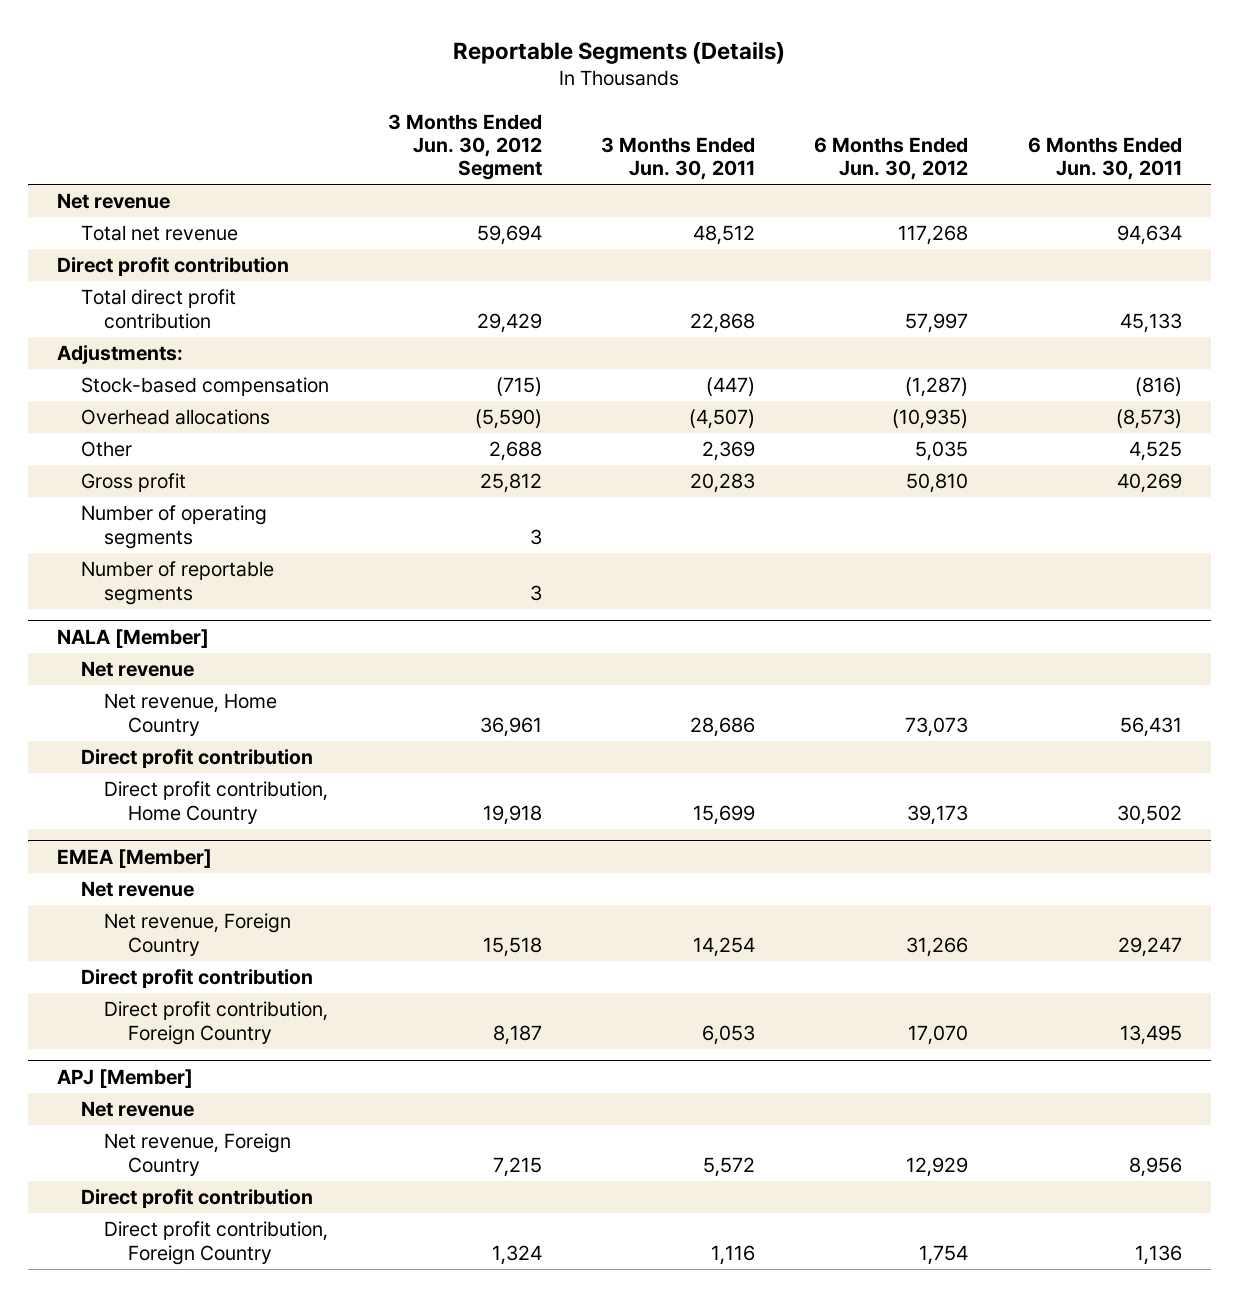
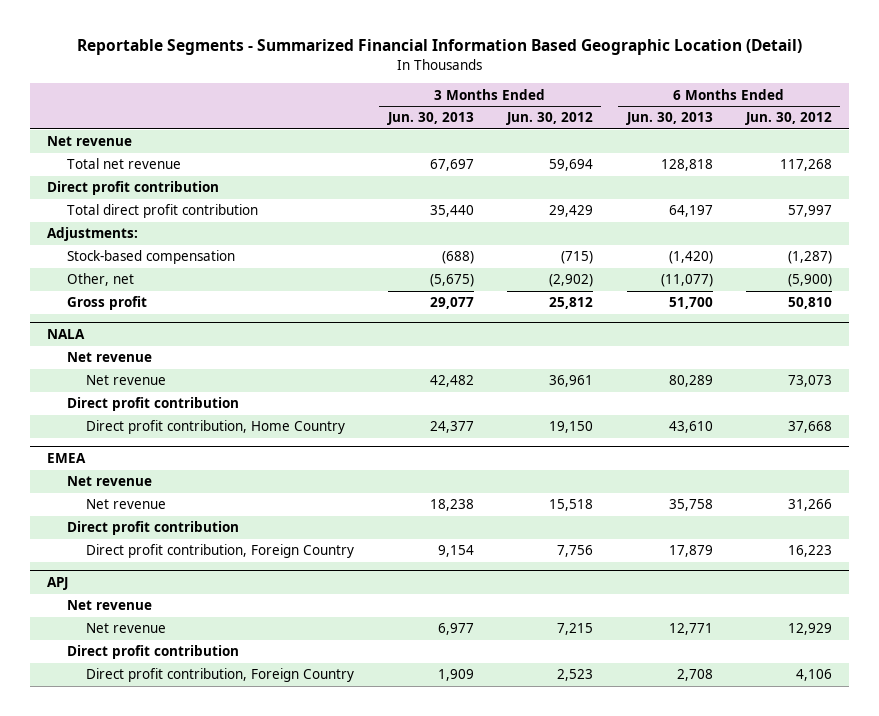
- Reportable Segments (Details)
+ Reportable Segments - Summarized Financial Information Based Geographic Location (Detail)
- | 3 Months Ended Jun. 30, 2012 Segment | 3 Months Ended Jun. 30, 2011 | 6 Months Ended Jun. 30, 2012 | 6 Months Ended Jun. 30, 2011
+ | 3 Months Ended Jun. 30, 2013 | 3 Months Ended Jun. 30, 2012 | 6 Months Ended Jun. 30, 2013 | 6 Months Ended Jun. 30, 2012
- Overhead allocations | (5,590) | (4,507) | (10,935) | (8,573)
- Other | 2,688 | 2,369 | 5,035 | 4,525
+ Other, net | (5,675) | (2,902) | (11,077) | (5,900)
- Number of operating segments | 3 | | |
- Number of reportable segments | 3 | | |
- NALA [Member]
+ NALA
- Net revenue, Home Country | 36,961 | 28,686 | 73,073 | 56,431
+ Net revenue | 42,482 | 36,961 | 80,289 | 73,073
- Direct profit contribution, Home Country | 19,918 | 15,699 | 39,173 | 30,502
- EMEA [Member]
+ Direct profit contribution, Home Country | 24,377 | 19,150 | 43,610 | 37,668
+ EMEA
- Net revenue, Foreign Country | 15,518 | 14,254 | 31,266 | 29,247
+ Net revenue | 18,238 | 15,518 | 35,758 | 31,266
- Direct profit contribution, Foreign Country | 8,187 | 6,053 | 17,070 | 13,495
- APJ [Member]
+ Direct profit contribution, Foreign Country | 9,154 | 7,756 | 17,879 | 16,223
+ APJ
- Net revenue, Foreign Country | 7,215 | 5,572 | 12,929 | 8,956
+ Net revenue | 6,977 | 7,215 | 12,771 | 12,929
- Direct profit contribution, Foreign Country | 1,324 | 1,116 | 1,754 | 1,136
+ Direct profit contribution, Foreign Country | 1,909 | 2,523 | 2,708 | 4,106

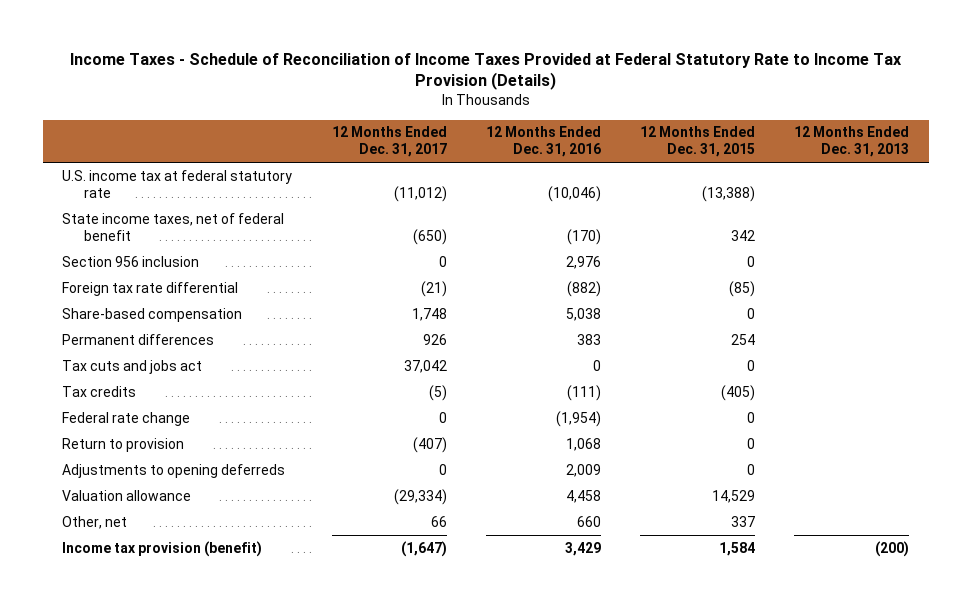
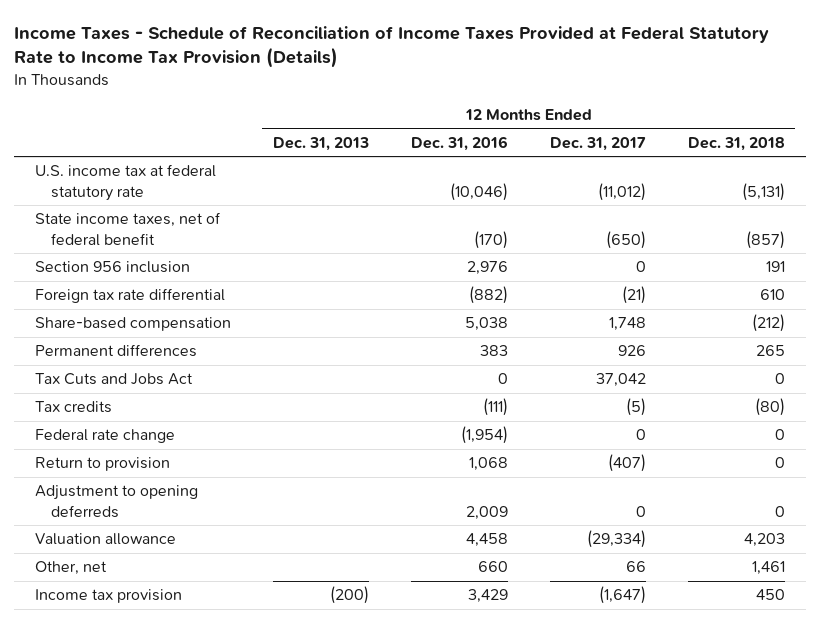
- | 12 Months Ended Dec. 31, 2017 | 12 Months Ended Dec. 31, 2016 | 12 Months Ended Dec. 31, 2015 | 12 Months Ended Dec. 31, 2013
+ | 12 Months Ended Dec. 31, 2013 | 12 Months Ended Dec. 31, 2016 | 12 Months Ended Dec. 31, 2017 | 12 Months Ended Dec. 31, 2018
- Tax cuts and jobs act | 37,042 | 0 | 0 |
+ Tax Cuts and Jobs Act | | 0 | 37,042 | 0
- Adjustments to opening deferreds | 0 | 2,009 | 0 |
+ Adjustment to opening deferreds | | 2,009 | 0 | 0
- Income tax provision (benefit) | (1,647) | 3,429 | 1,584 | (200)
+ Income tax provision | (200) | 3,429 | (1,647) | 450

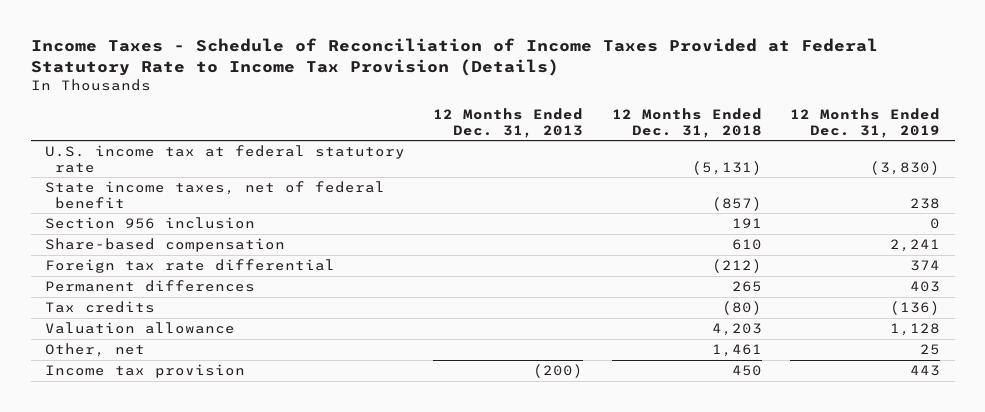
- | 12 Months Ended Dec. 31, 2013 | 12 Months Ended Dec. 31, 2016 | 12 Months Ended Dec. 31, 2017 | 12 Months Ended Dec. 31, 2018
+ | 12 Months Ended Dec. 31, 2013 | 12 Months Ended Dec. 31, 2018 | 12 Months Ended Dec. 31, 2019
- Foreign tax rate differential | | (882) | (21) | 610
- Share-based compensation | | 5,038 | 1,748 | (212)
+ Share-based compensation | | 610 | 2,241
+ Foreign tax rate differential | | (212) | 374
- Tax Cuts and Jobs Act | | 0 | 37,042 | 0
- Federal rate change | | (1,954) | 0 | 0
- Return to provision | | 1,068 | (407) | 0
- Adjustment to opening deferreds | | 2,009 | 0 | 0

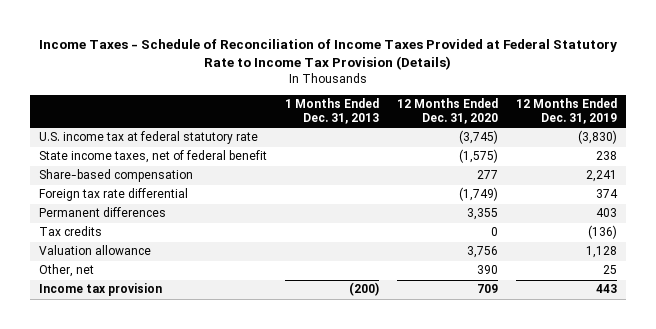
- | 12 Months Ended Dec. 31, 2013 | 12 Months Ended Dec. 31, 2018 | 12 Months Ended Dec. 31, 2019
+ | 1 Months Ended Dec. 31, 2013 | 12 Months Ended Dec. 31, 2020 | 12 Months Ended Dec. 31, 2019
- Section 956 inclusion | | 191 | 0

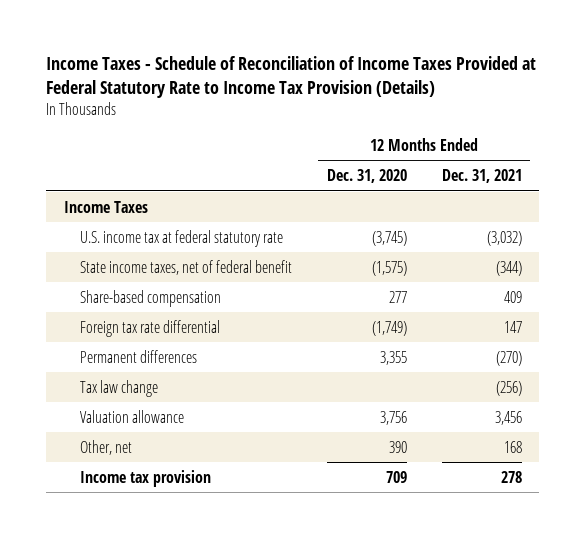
- | 1 Months Ended Dec. 31, 2013 | 12 Months Ended Dec. 31, 2020 | 12 Months Ended Dec. 31, 2019
+ | 12 Months Ended Dec. 31, 2020 | 12 Months Ended Dec. 31, 2021
+ Income Taxes
- Tax credits | | 0 | (136)
+ Tax law change | | (256)

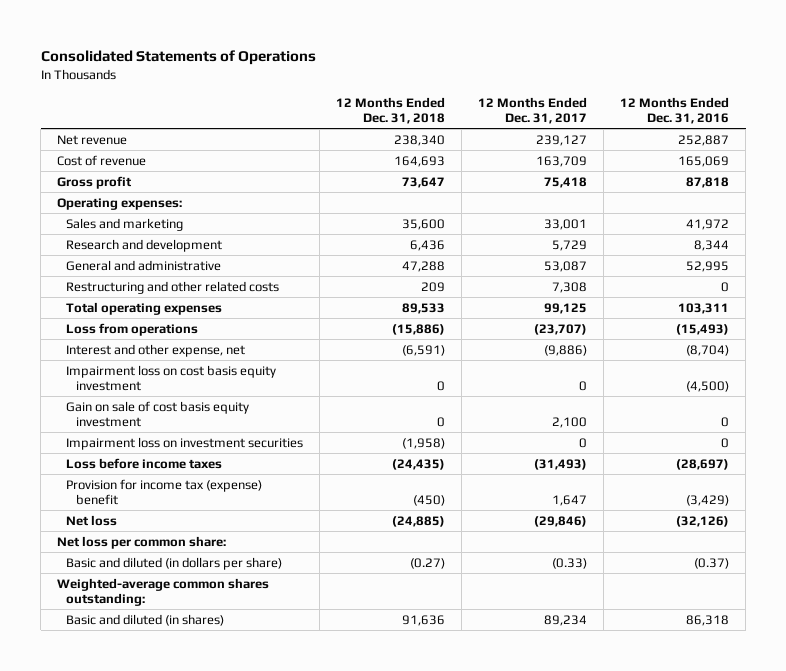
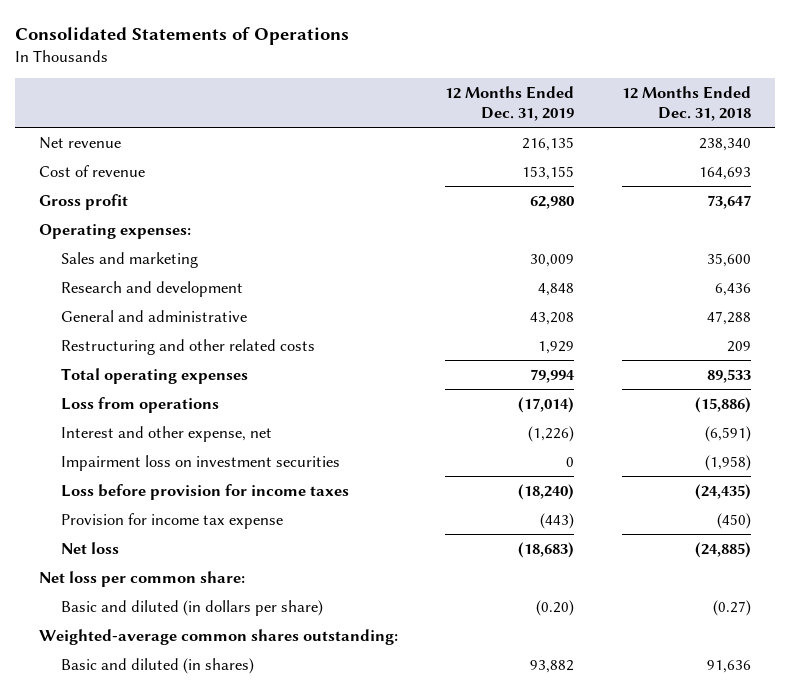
- | 12 Months Ended Dec. 31, 2018 | 12 Months Ended Dec. 31, 2017 | 12 Months Ended Dec. 31, 2016
+ | 12 Months Ended Dec. 31, 2019 | 12 Months Ended Dec. 31, 2018
- Impairment loss on cost basis equity investment | 0 | 0 | (4,500)
- Gain on sale of cost basis equity investment | 0 | 2,100 | 0
- Loss before income taxes | (24,435) | (31,493) | (28,697)
- Provision for income tax (expense) benefit | (450) | 1,647 | (3,429)
+ Loss before provision for income taxes | (18,240) | (24,435)
+ Provision for income tax expense | (443) | (450)

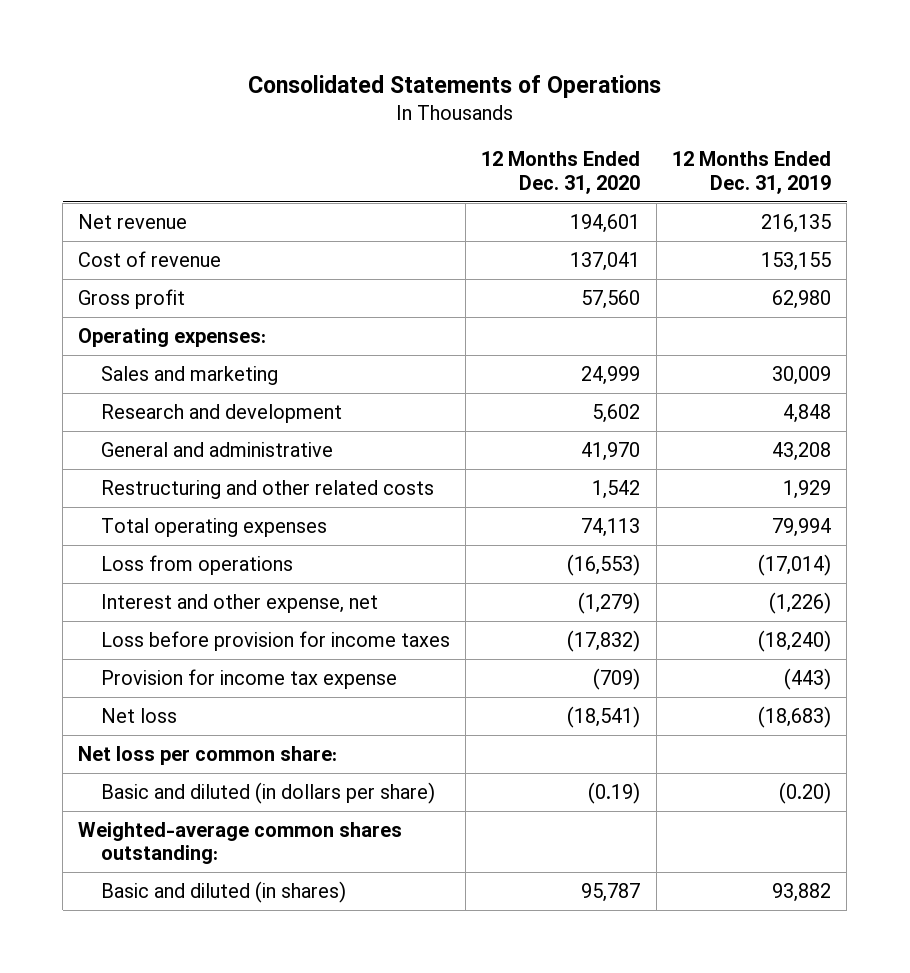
- | 12 Months Ended Dec. 31, 2019 | 12 Months Ended Dec. 31, 2018
+ | 12 Months Ended Dec. 31, 2020 | 12 Months Ended Dec. 31, 2019
- Impairment loss on investment securities | 0 | (1,958)

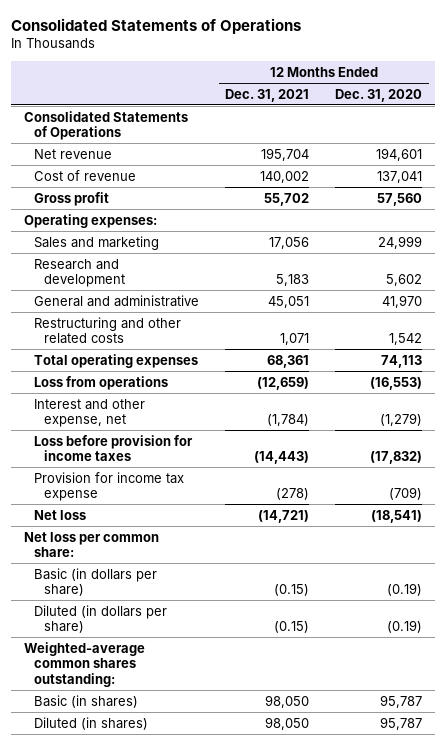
- | 12 Months Ended Dec. 31, 2020 | 12 Months Ended Dec. 31, 2019
+ | 12 Months Ended Dec. 31, 2021 | 12 Months Ended Dec. 31, 2020
+ Consolidated Statements of Operations
- Basic and diluted (in dollars per share) | (0.19) | (0.20)
+ Basic (in dollars per share) | (0.15) | (0.19)
+ Diluted (in dollars per share) | (0.15) | (0.19)
- Basic and diluted (in shares) | 95,787 | 93,882
+ Basic (in shares) | 98,050 | 95,787
+ Diluted (in shares) | 98,050 | 95,787

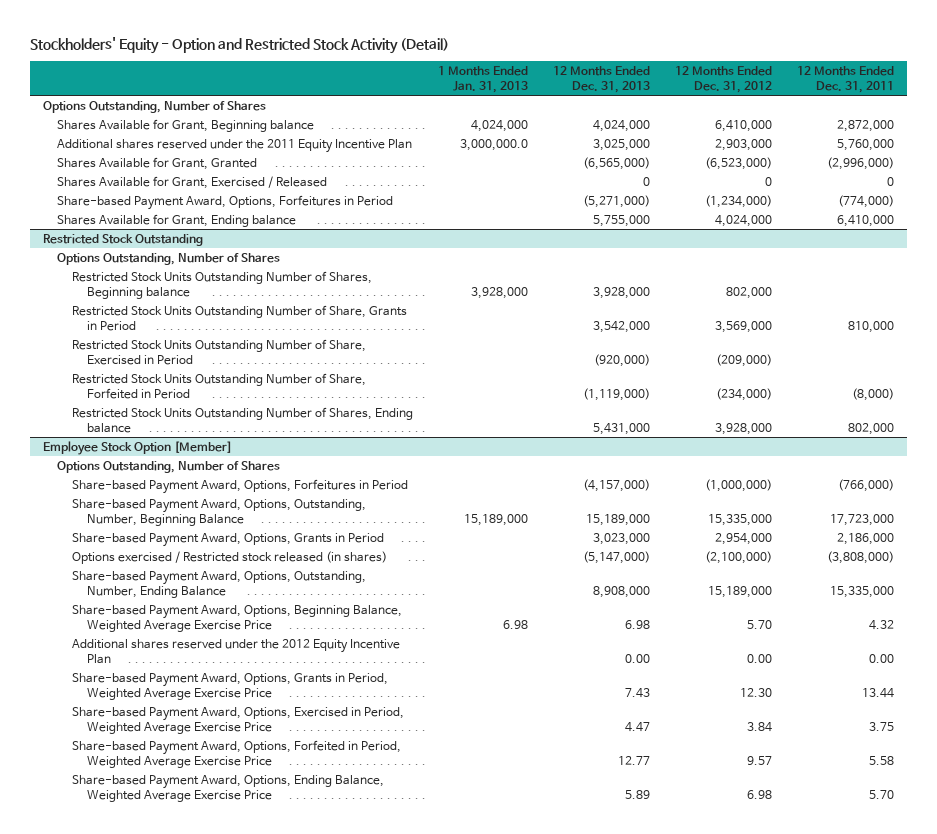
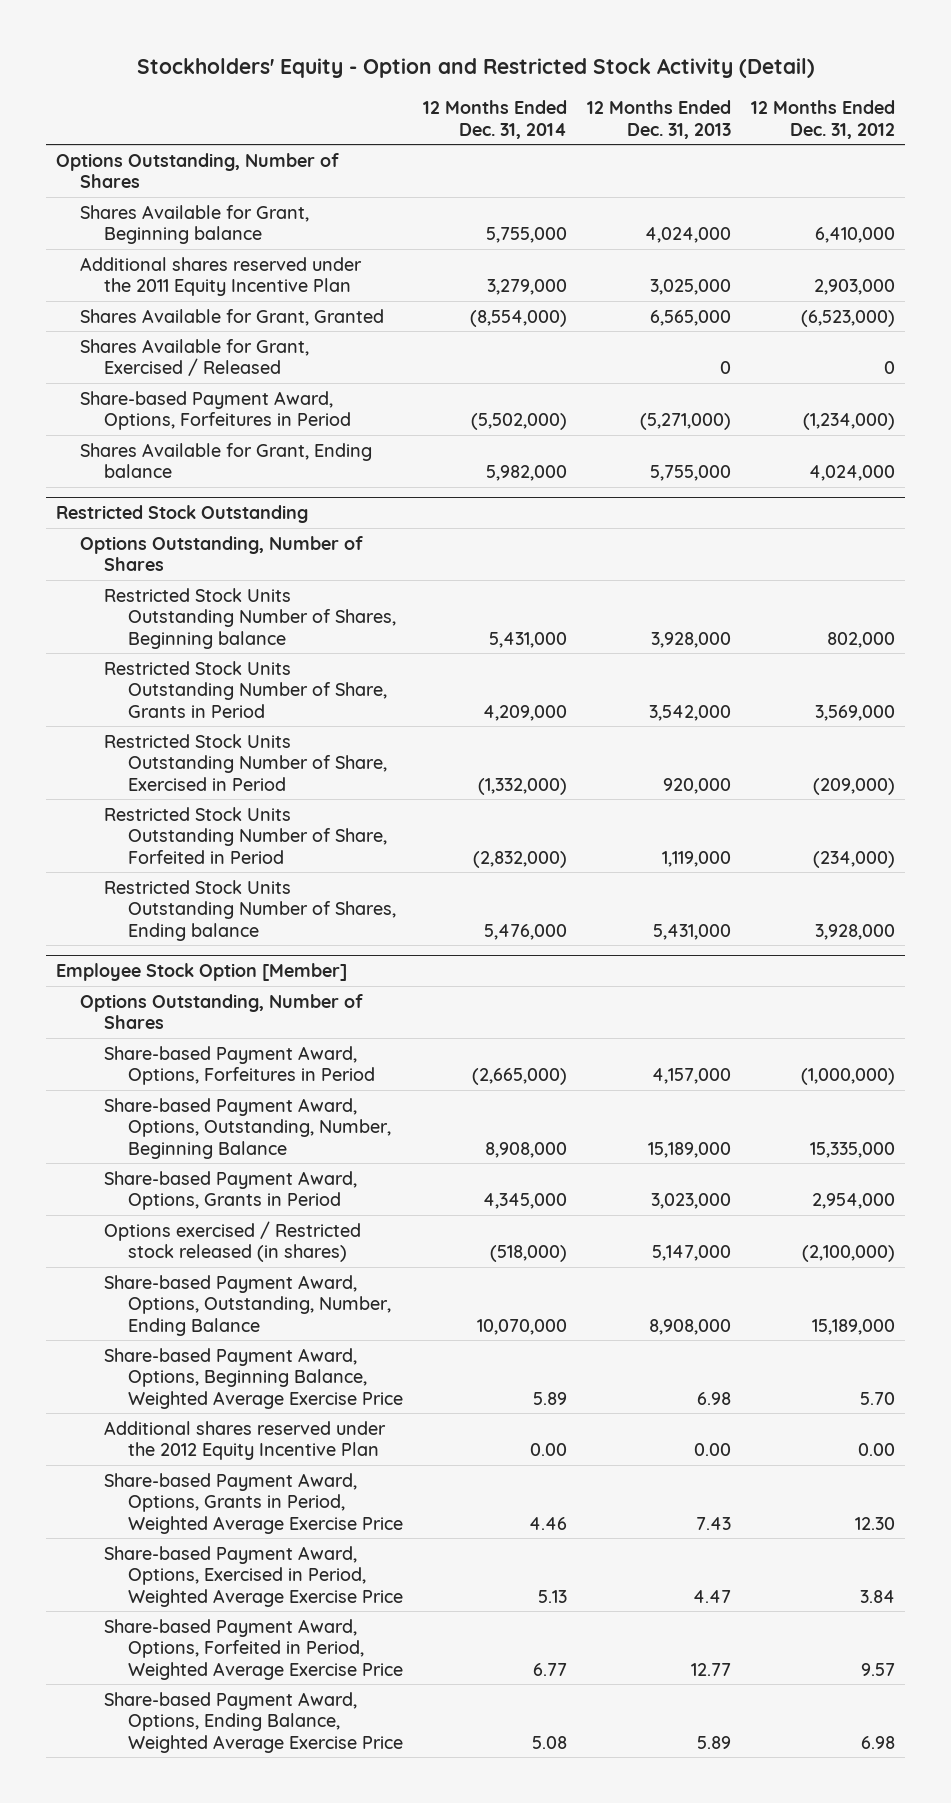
- | 1 Months Ended Jan. 31, 2013 | 12 Months Ended Dec. 31, 2013 | 12 Months Ended Dec. 31, 2012 | 12 Months Ended Dec. 31, 2011
+ | 12 Months Ended Dec. 31, 2014 | 12 Months Ended Dec. 31, 2013 | 12 Months Ended Dec. 31, 2012
- Shares Available for Grant, Granted | | (6,565,000) | (6,523,000) | (2,996,000)
+ Shares Available for Grant, Granted | (8,554,000) | 6,565,000 | (6,523,000)
@ Restricted Stock Outstanding
- Restricted Stock Units Outstanding Number of Share, Exercised in Period | | (920,000) | (209,000) |
- Restricted Stock Units Outstanding Number of Share, Forfeited in Period | | (1,119,000) | (234,000) | (8,000)
+ Restricted Stock Units Outstanding Number of Share, Exercised in Period | (1,332,000) | 920,000 | (209,000)
+ Restricted Stock Units Outstanding Number of Share, Forfeited in Period | (2,832,000) | 1,119,000 | (234,000)
@ Employee Stock Option [Member]
- Share-based Payment Award, Options, Forfeitures in Period | | (4,157,000) | (1,000,000) | (766,000)
+ Share-based Payment Award, Options, Forfeitures in Period | (2,665,000) | 4,157,000 | (1,000,000)
- Options exercised / Restricted stock released (in shares) | | (5,147,000) | (2,100,000) | (3,808,000)
+ Options exercised / Restricted stock released (in shares) | (518,000) | 5,147,000 | (2,100,000)

